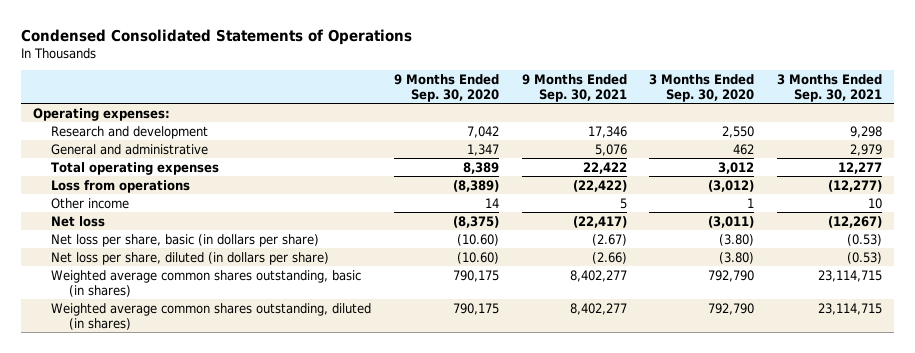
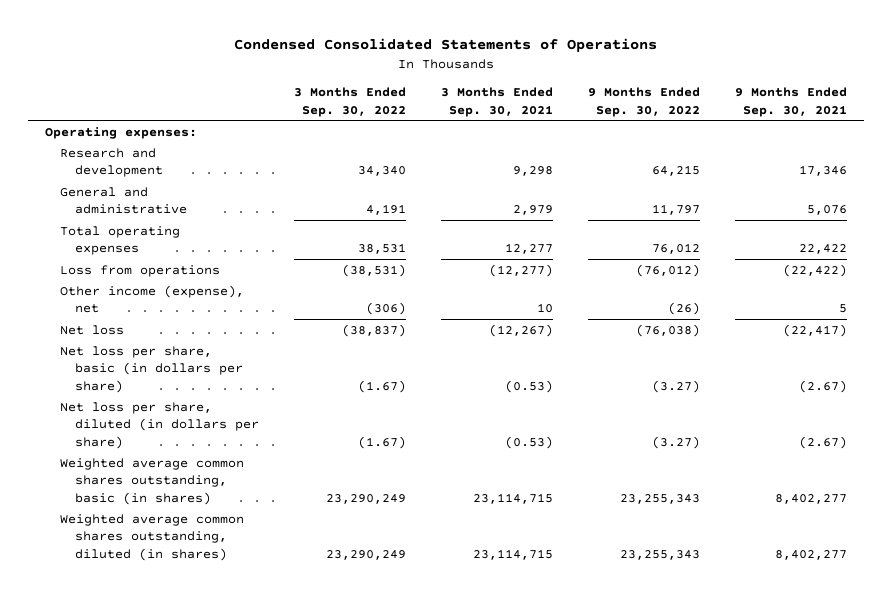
- | 9 Months Ended Sep. 30, 2020 | 9 Months Ended Sep. 30, 2021 | 3 Months Ended Sep. 30, 2020 | 3 Months Ended Sep. 30, 2021
+ | 3 Months Ended Sep. 30, 2022 | 3 Months Ended Sep. 30, 2021 | 9 Months Ended Sep. 30, 2022 | 9 Months Ended Sep. 30, 2021
- Other income | 14 | 5 | 1 | 10
+ Other income (expense), net | (306) | 10 | (26) | 5
- Net loss per share, diluted (in dollars per share) | (10.60) | (2.66) | (3.80) | (0.53)
+ Net loss per share, diluted (in dollars per share) | (1.67) | (0.53) | (3.27) | (2.67)

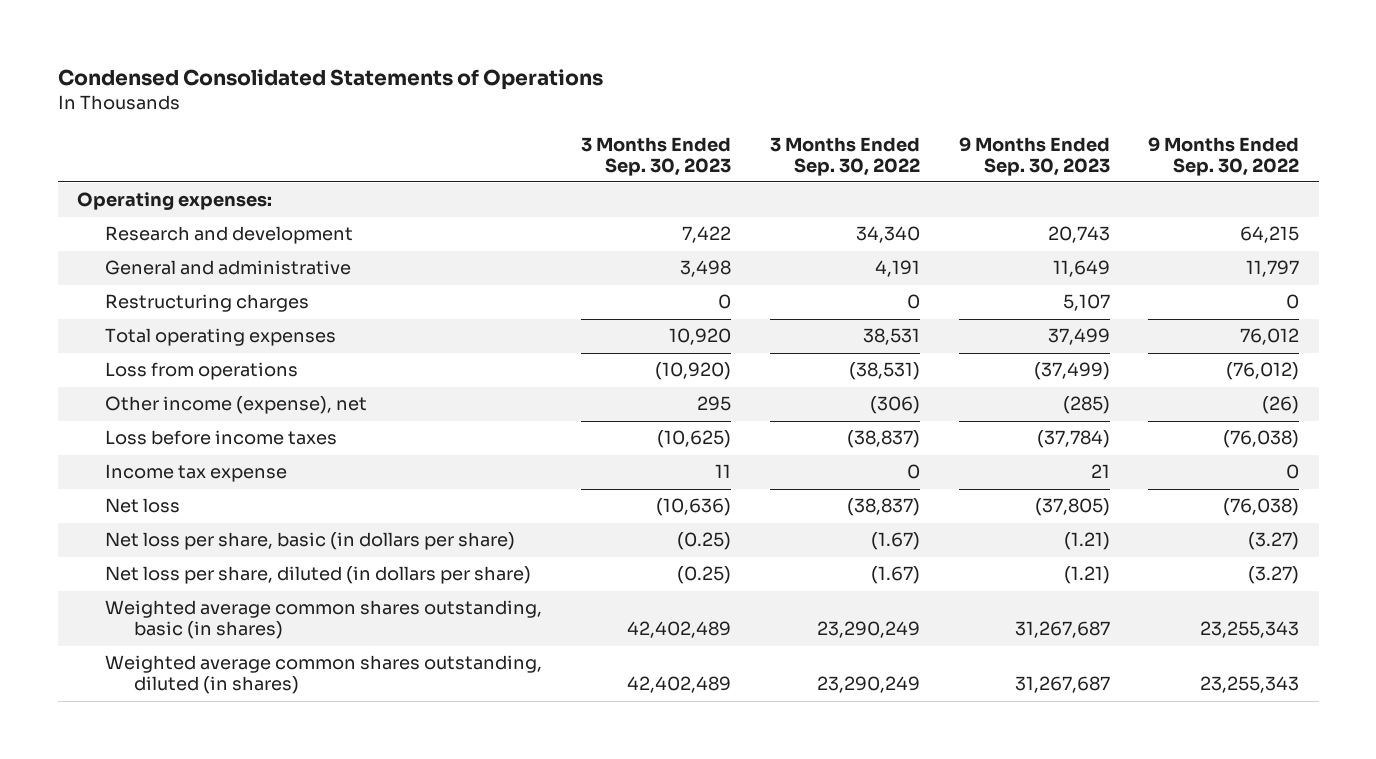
- | 3 Months Ended Sep. 30, 2022 | 3 Months Ended Sep. 30, 2021 | 9 Months Ended Sep. 30, 2022 | 9 Months Ended Sep. 30, 2021
+ | 3 Months Ended Sep. 30, 2023 | 3 Months Ended Sep. 30, 2022 | 9 Months Ended Sep. 30, 2023 | 9 Months Ended Sep. 30, 2022
+ Restructuring charges | 0 | 0 | 5,107 | 0
+ Loss before income taxes | (10,625) | (38,837) | (37,784) | (76,038)
+ Income tax expense | 11 | 0 | 21 | 0

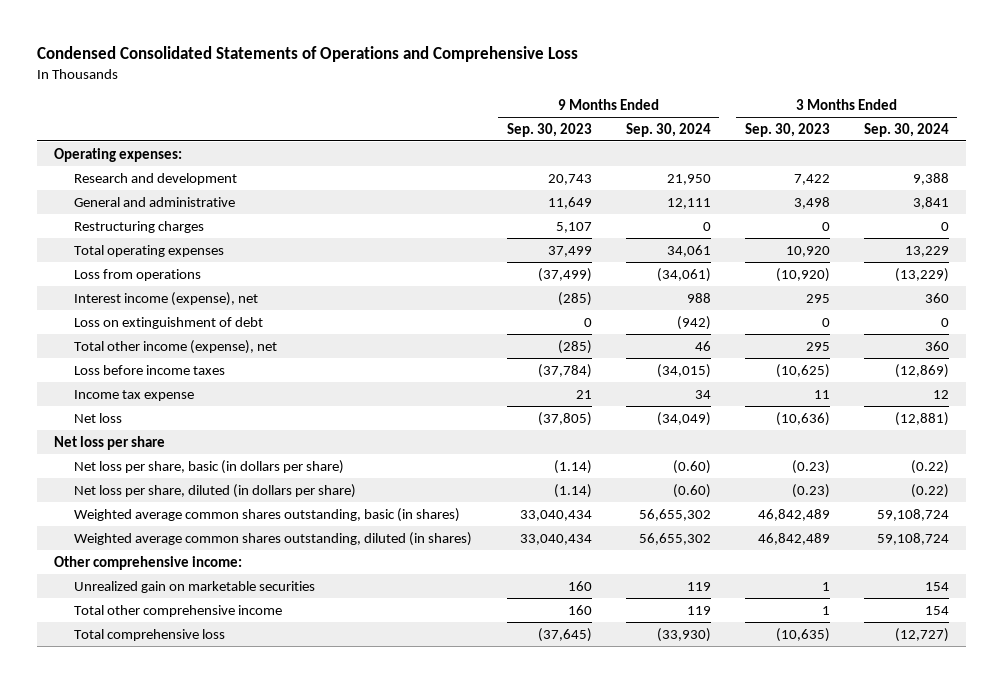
- Condensed Consolidated Statements of Operations
+ Condensed Consolidated Statements of Operations and Comprehensive Loss
- | 3 Months Ended Sep. 30, 2023 | 3 Months Ended Sep. 30, 2022 | 9 Months Ended Sep. 30, 2023 | 9 Months Ended Sep. 30, 2022
+ | 9 Months Ended Sep. 30, 2023 | 9 Months Ended Sep. 30, 2024 | 3 Months Ended Sep. 30, 2023 | 3 Months Ended Sep. 30, 2024
- Other income (expense), net | 295 | (306) | (285) | (26)
+ Interest income (expense), net | (285) | 988 | 295 | 360
+ Loss on extinguishment of debt | 0 | (942) | 0 | 0
+ Total other income (expense), net | (285) | 46 | 295 | 360
- Net loss per share, basic (in dollars per share) | (0.25) | (1.67) | (1.21) | (3.27)
- Net loss per share, diluted (in dollars per share) | (0.25) | (1.67) | (1.21) | (3.27)
- Weighted average common shares outstanding, basic (in shares) | 42,402,489 | 23,290,249 | 31,267,687 | 23,255,343
- Weighted average common shares outstanding, diluted (in shares) | 42,402,489 | 23,290,249 | 31,267,687 | 23,255,343
+ Net loss per share
+ Net loss per share, basic (in dollars per share) | (1.14) | (0.60) | (0.23) | (0.22)
+ Net loss per share, diluted (in dollars per share) | (1.14) | (0.60) | (0.23) | (0.22)
+ Weighted average common shares outstanding, basic (in shares) | 33,040,434 | 56,655,302 | 46,842,489 | 59,108,724
+ Weighted average common shares outstanding, diluted (in shares) | 33,040,434 | 56,655,302 | 46,842,489 | 59,108,724
+ Other comprehensive income:
+ Unrealized gain on marketable securities | 160 | 119 | 1 | 154
+ Total other comprehensive income | 160 | 119 | 1 | 154
+ Total comprehensive loss | (37,645) | (33,930) | (10,635) | (12,727)

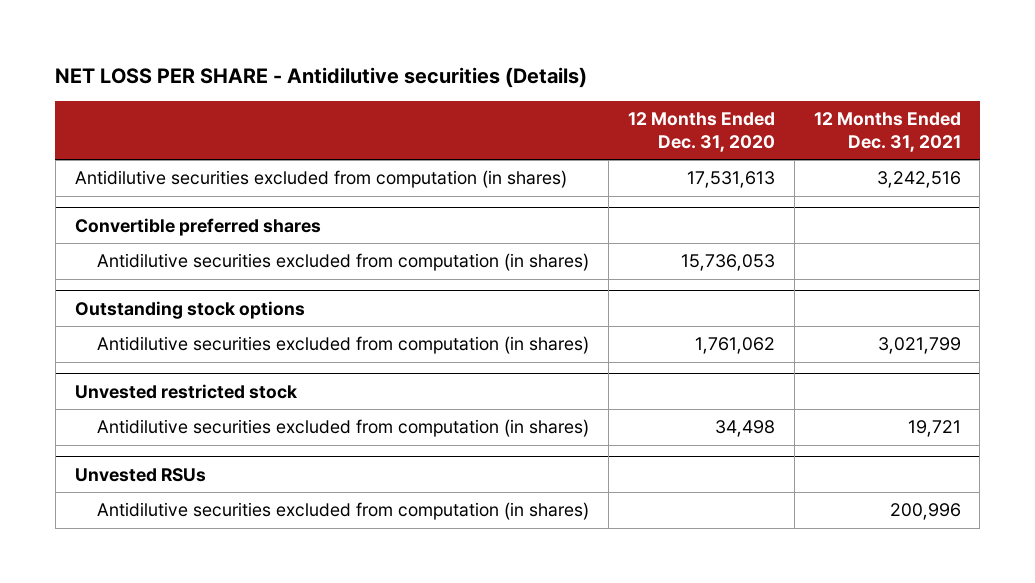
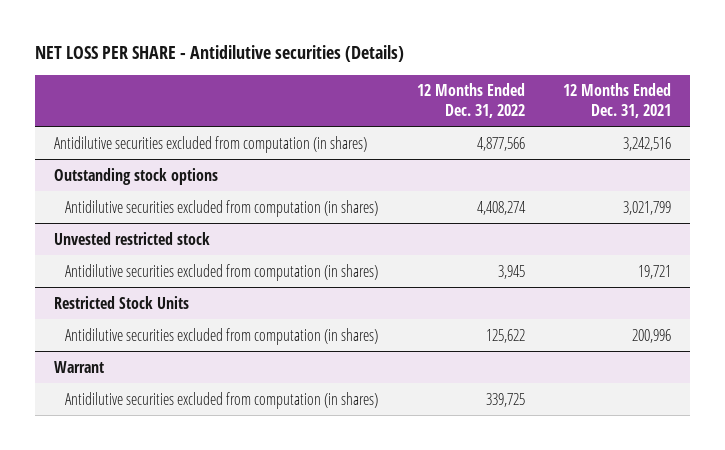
- | 12 Months Ended Dec. 31, 2020 | 12 Months Ended Dec. 31, 2021
+ | 12 Months Ended Dec. 31, 2022 | 12 Months Ended Dec. 31, 2021
- Convertible preferred shares
- Antidilutive securities excluded from computation (in shares) | 15,736,053 |
- Unvested RSUs
+ Restricted Stock Units
+ Warrant
+ Antidilutive securities excluded from computation (in shares) | 339,725 |

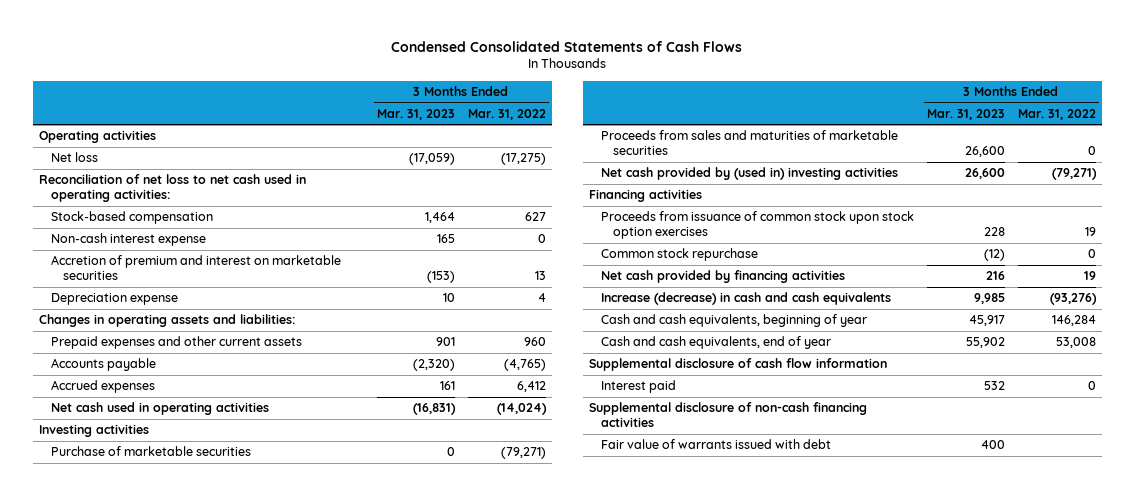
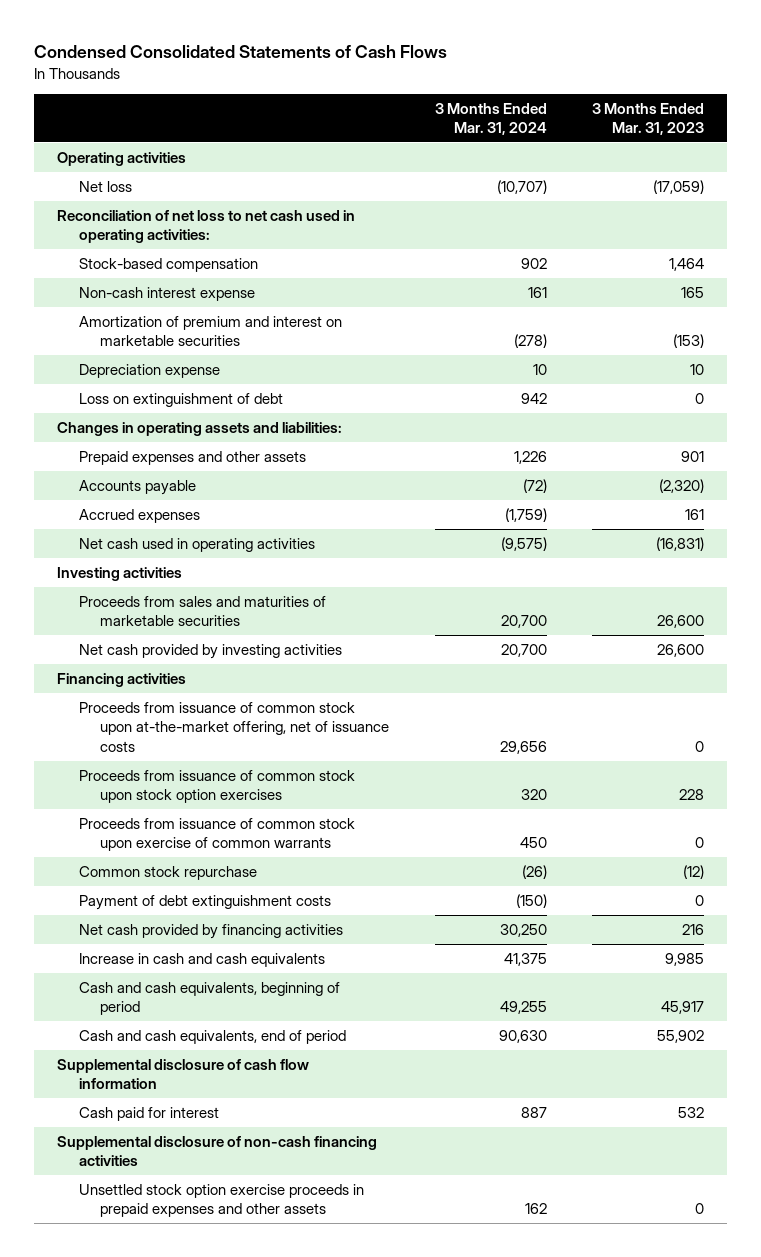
- | 3 Months Ended Mar. 31, 2023 | 3 Months Ended Mar. 31, 2022
+ | 3 Months Ended Mar. 31, 2024 | 3 Months Ended Mar. 31, 2023
- Accretion of premium and interest on marketable securities | (153) | 13
+ Amortization of premium and interest on marketable securities | (278) | (153)
+ Loss on extinguishment of debt | 942 | 0
- Prepaid expenses and other current assets | 901 | 960
+ Prepaid expenses and other assets | 1,226 | 901
- Purchase of marketable securities | 0 | (79,271)
- Net cash provided by (used in) investing activities | 26,600 | (79,271)
+ Net cash provided by investing activities | 20,700 | 26,600
+ Proceeds from issuance of common stock upon at-the-market offering, net of issuance costs | 29,656 | 0
+ Proceeds from issuance of common stock upon exercise of common warrants | 450 | 0
+ Payment of debt extinguishment costs | (150) | 0
- Increase (decrease) in cash and cash equivalents | 9,985 | (93,276)
- Cash and cash equivalents, beginning of year | 45,917 | 146,284
- Cash and cash equivalents, end of year | 55,902 | 53,008
+ Increase in cash and cash equivalents | 41,375 | 9,985
+ Cash and cash equivalents, beginning of period | 49,255 | 45,917
+ Cash and cash equivalents, end of period | 90,630 | 55,902
- Interest paid | 532 | 0
+ Cash paid for interest | 887 | 532
- Fair value of warrants issued with debt | 400 |
+ Unsettled stock option exercise proceeds in prepaid expenses and other assets | 162 | 0

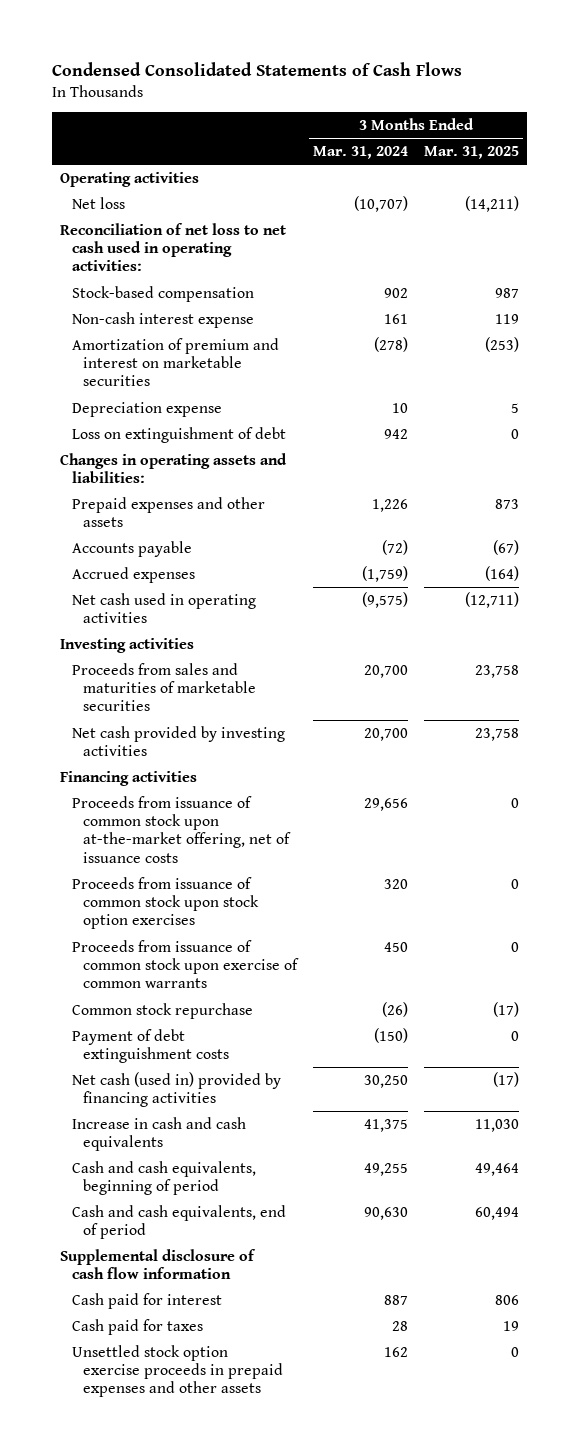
- | 3 Months Ended Mar. 31, 2024 | 3 Months Ended Mar. 31, 2023
+ | 3 Months Ended Mar. 31, 2024 | 3 Months Ended Mar. 31, 2025
- Net cash provided by financing activities | 30,250 | 216
+ Net cash (used in) provided by financing activities | 30,250 | (17)
- Supplemental disclosure of non-cash financing activities
+ Cash paid for taxes | 28 | 19

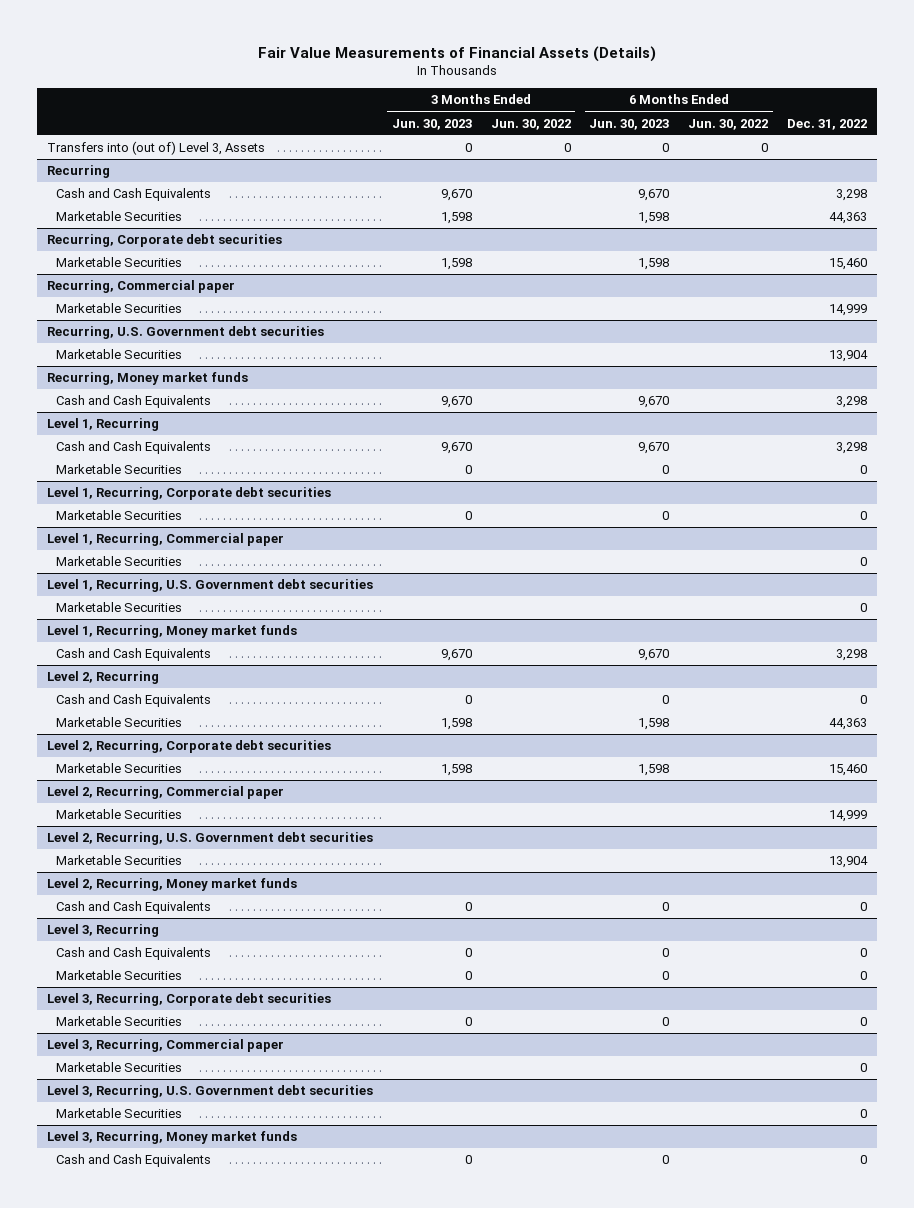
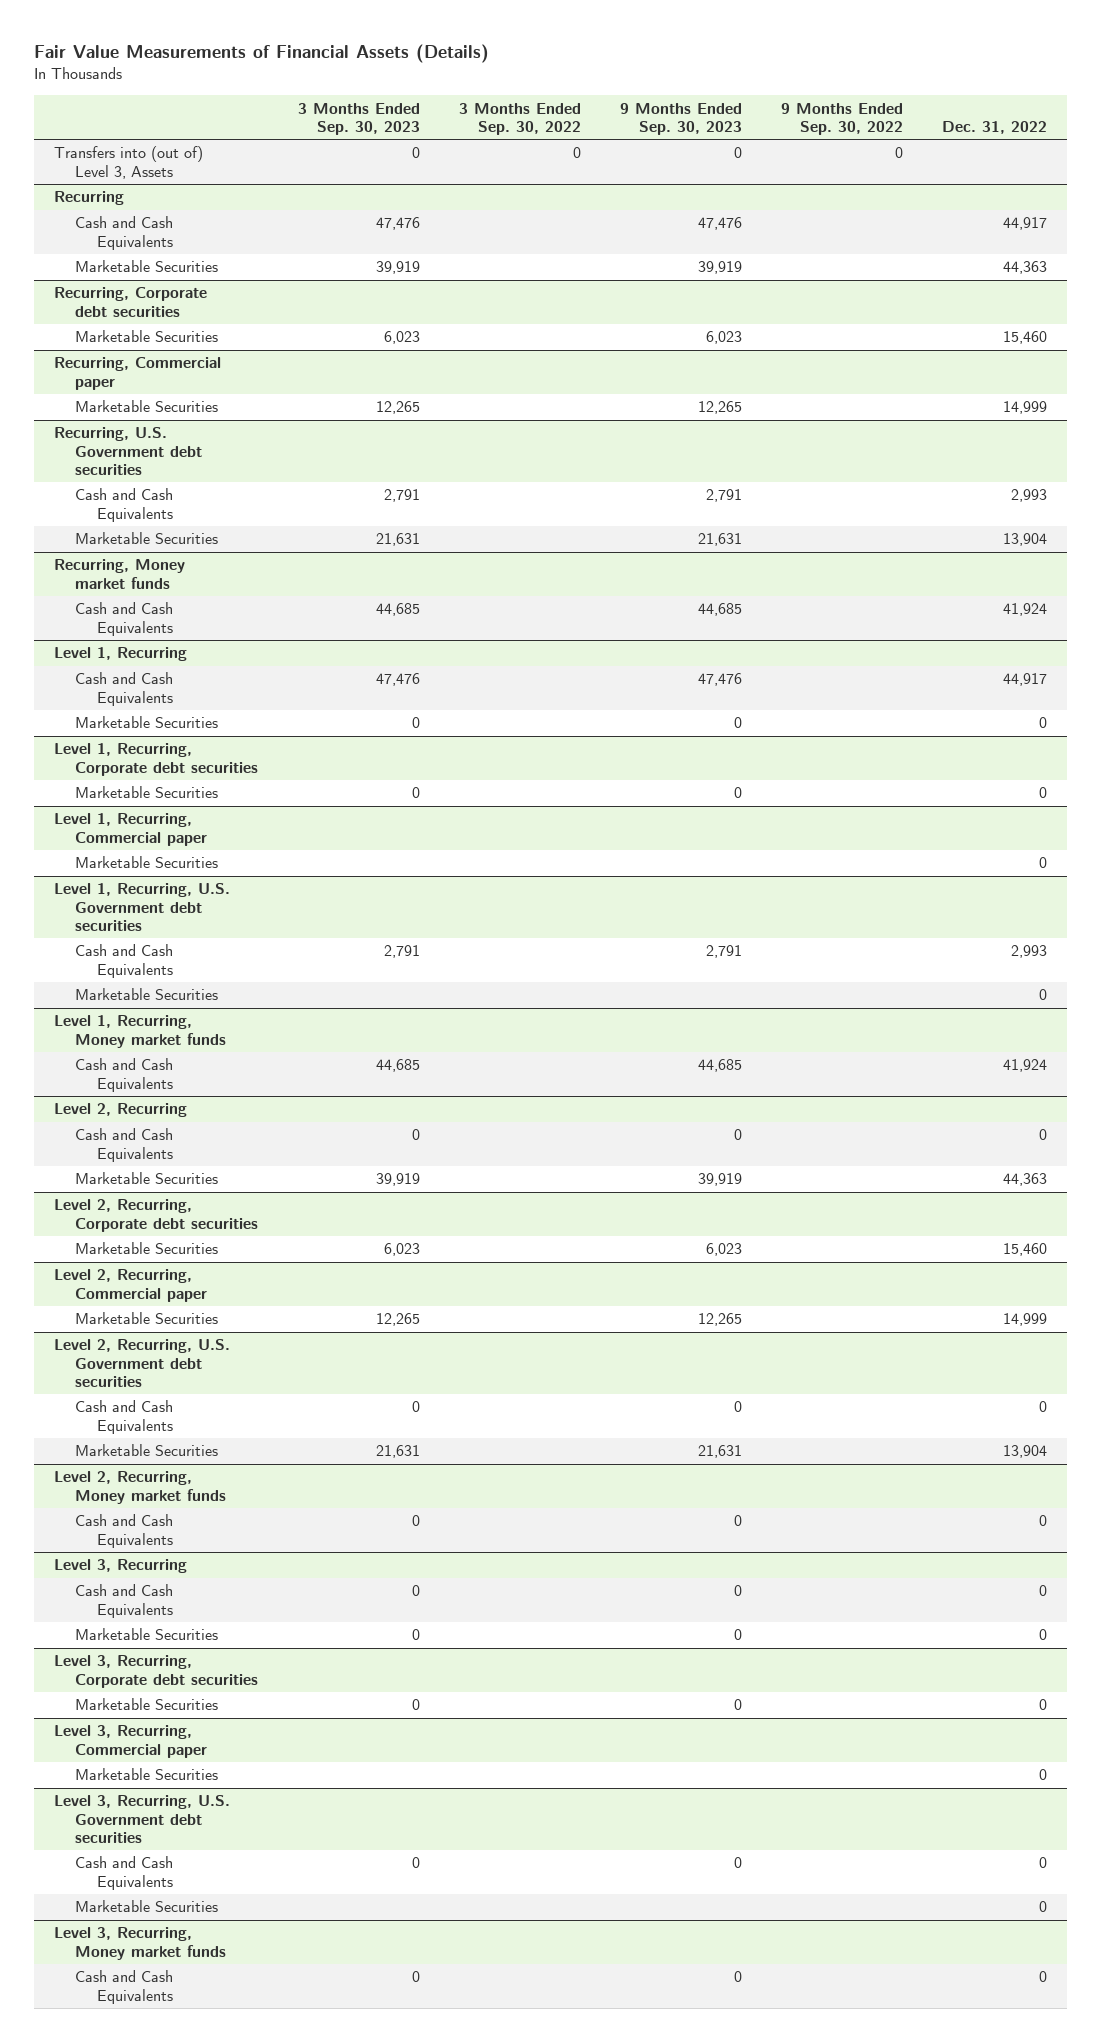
- | 3 Months Ended Jun. 30, 2023 | 3 Months Ended Jun. 30, 2022 | 6 Months Ended Jun. 30, 2023 | 6 Months Ended Jun. 30, 2022 | Dec. 31, 2022
+ | 3 Months Ended Sep. 30, 2023 | 3 Months Ended Sep. 30, 2022 | 9 Months Ended Sep. 30, 2023 | 9 Months Ended Sep. 30, 2022 | Dec. 31, 2022
@ Recurring
- Cash and Cash Equivalents | 9,670 | | 9,670 | | 3,298
+ Cash and Cash Equivalents | 47,476 | | 47,476 | | 44,917
@ Recurring, U.S. Government debt securities
+ Cash and Cash Equivalents | 2,791 | | 2,791 | | 2,993
@ Recurring, Money market funds
- Cash and Cash Equivalents | 9,670 | | 9,670 | | 3,298
+ Cash and Cash Equivalents | 44,685 | | 44,685 | | 41,924
@ Level 1, Recurring
- Cash and Cash Equivalents | 9,670 | | 9,670 | | 3,298
+ Cash and Cash Equivalents | 47,476 | | 47,476 | | 44,917
@ Level 1, Recurring, U.S. Government debt securities
+ Cash and Cash Equivalents | 2,791 | | 2,791 | | 2,993
@ Level 1, Recurring, Money market funds
- Cash and Cash Equivalents | 9,670 | | 9,670 | | 3,298
+ Cash and Cash Equivalents | 44,685 | | 44,685 | | 41,924
@ Level 2, Recurring, U.S. Government debt securities
+ Cash and Cash Equivalents | 0 | | 0 | | 0
@ Level 3, Recurring, U.S. Government debt securities
+ Cash and Cash Equivalents | 0 | | 0 | | 0

